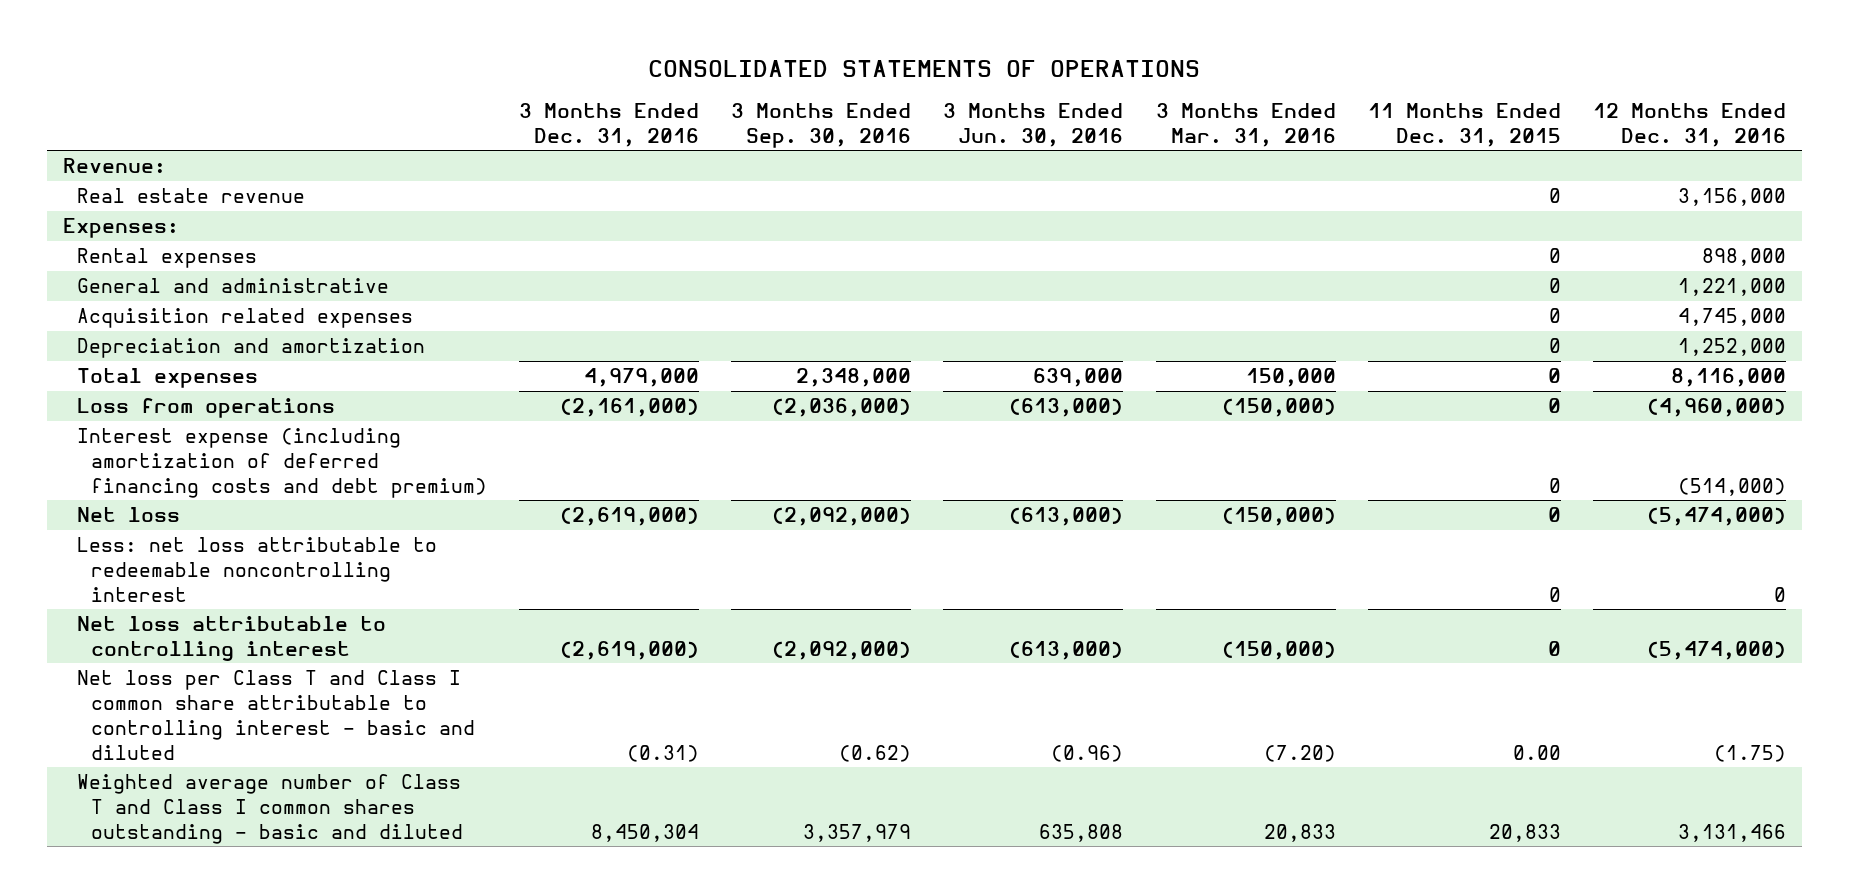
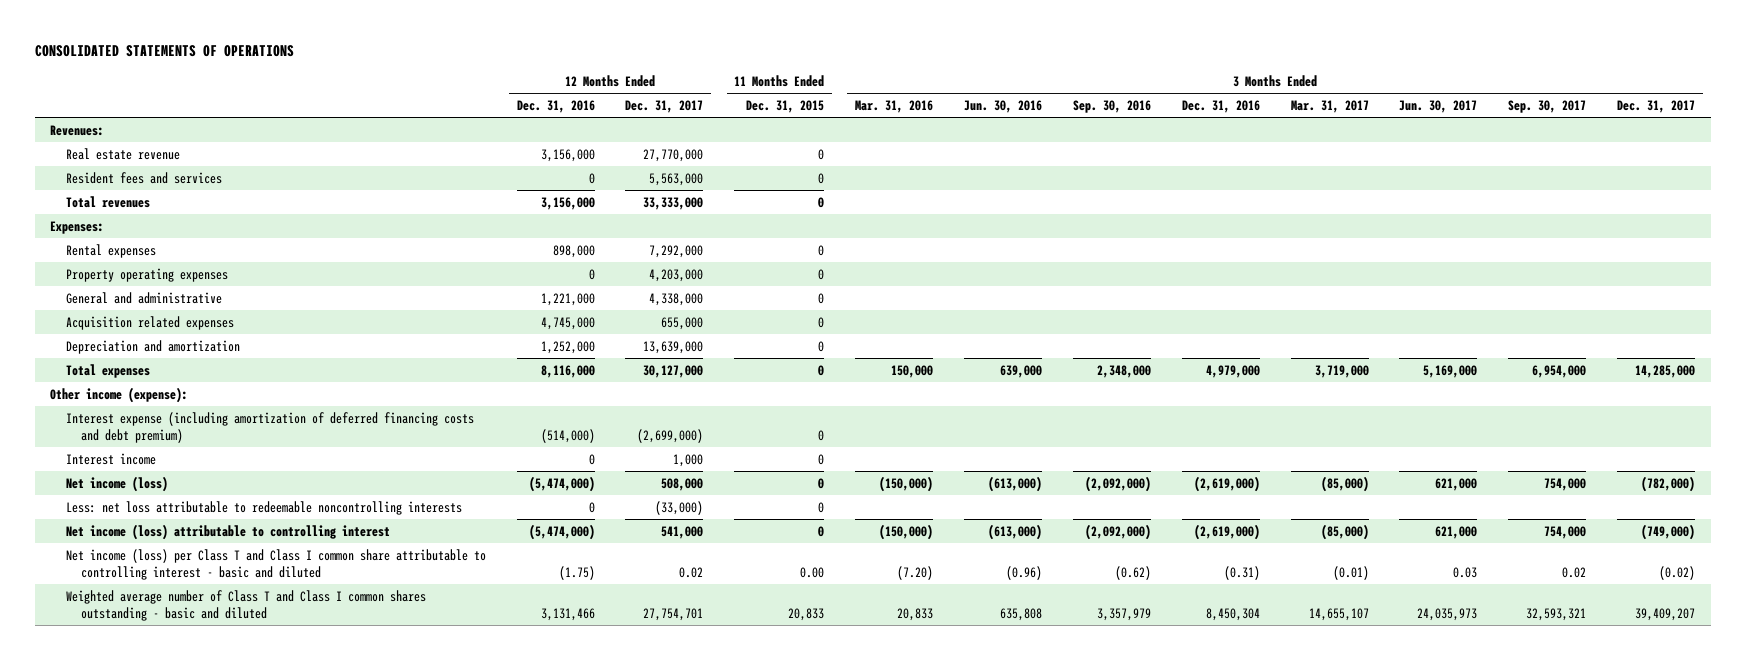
- | 3 Months Ended Dec. 31, 2016 | 3 Months Ended Sep. 30, 2016 | 3 Months Ended Jun. 30, 2016 | 3 Months Ended Mar. 31, 2016 | 11 Months Ended Dec. 31, 2015 | 12 Months Ended Dec. 31, 2016
+ | 12 Months Ended Dec. 31, 2016 | 12 Months Ended Dec. 31, 2017 | 11 Months Ended Dec. 31, 2015 | 3 Months Ended Mar. 31, 2016 | 3 Months Ended Jun. 30, 2016 | 3 Months Ended Sep. 30, 2016 | 3 Months Ended Dec. 31, 2016 | 3 Months Ended Mar. 31, 2017 | 3 Months Ended Jun. 30, 2017 | 3 Months Ended Sep. 30, 2017 | 3 Months Ended Dec. 31, 2017
- Revenue:
+ Revenues:
+ Resident fees and services | 0 | 5,563,000 | 0 | | | | | | | |
+ Total revenues | 3,156,000 | 33,333,000 | 0 | | | | | | | |
+ Property operating expenses | 0 | 4,203,000 | 0 | | | | | | | |
- Loss from operations | (2,161,000) | (2,036,000) | (613,000) | (150,000) | 0 | (4,960,000)
+ Other income (expense):
- Net loss | (2,619,000) | (2,092,000) | (613,000) | (150,000) | 0 | (5,474,000)
- Less: net loss attributable to redeemable noncontrolling interest | | | | | 0 | 0
- Net loss attributable to controlling interest | (2,619,000) | (2,092,000) | (613,000) | (150,000) | 0 | (5,474,000)
- Net loss per Class T and Class I common share attributable to controlling interest - basic and diluted | (0.31) | (0.62) | (0.96) | (7.20) | 0.00 | (1.75)
+ Interest income | 0 | 1,000 | 0 | | | | | | | |
+ Net income (loss) | (5,474,000) | 508,000 | 0 | (150,000) | (613,000) | (2,092,000) | (2,619,000) | (85,000) | 621,000 | 754,000 | (782,000)
+ Less: net loss attributable to redeemable noncontrolling interests | 0 | (33,000) | 0 | | | | | | | |
+ Net income (loss) attributable to controlling interest | (5,474,000) | 541,000 | 0 | (150,000) | (613,000) | (2,092,000) | (2,619,000) | (85,000) | 621,000 | 754,000 | (749,000)
+ Net income (loss) per Class T and Class I common share attributable to controlling interest - basic and diluted | (1.75) | 0.02 | 0.00 | (7.20) | (0.96) | (0.62) | (0.31) | (0.01) | 0.03 | 0.02 | (0.02)

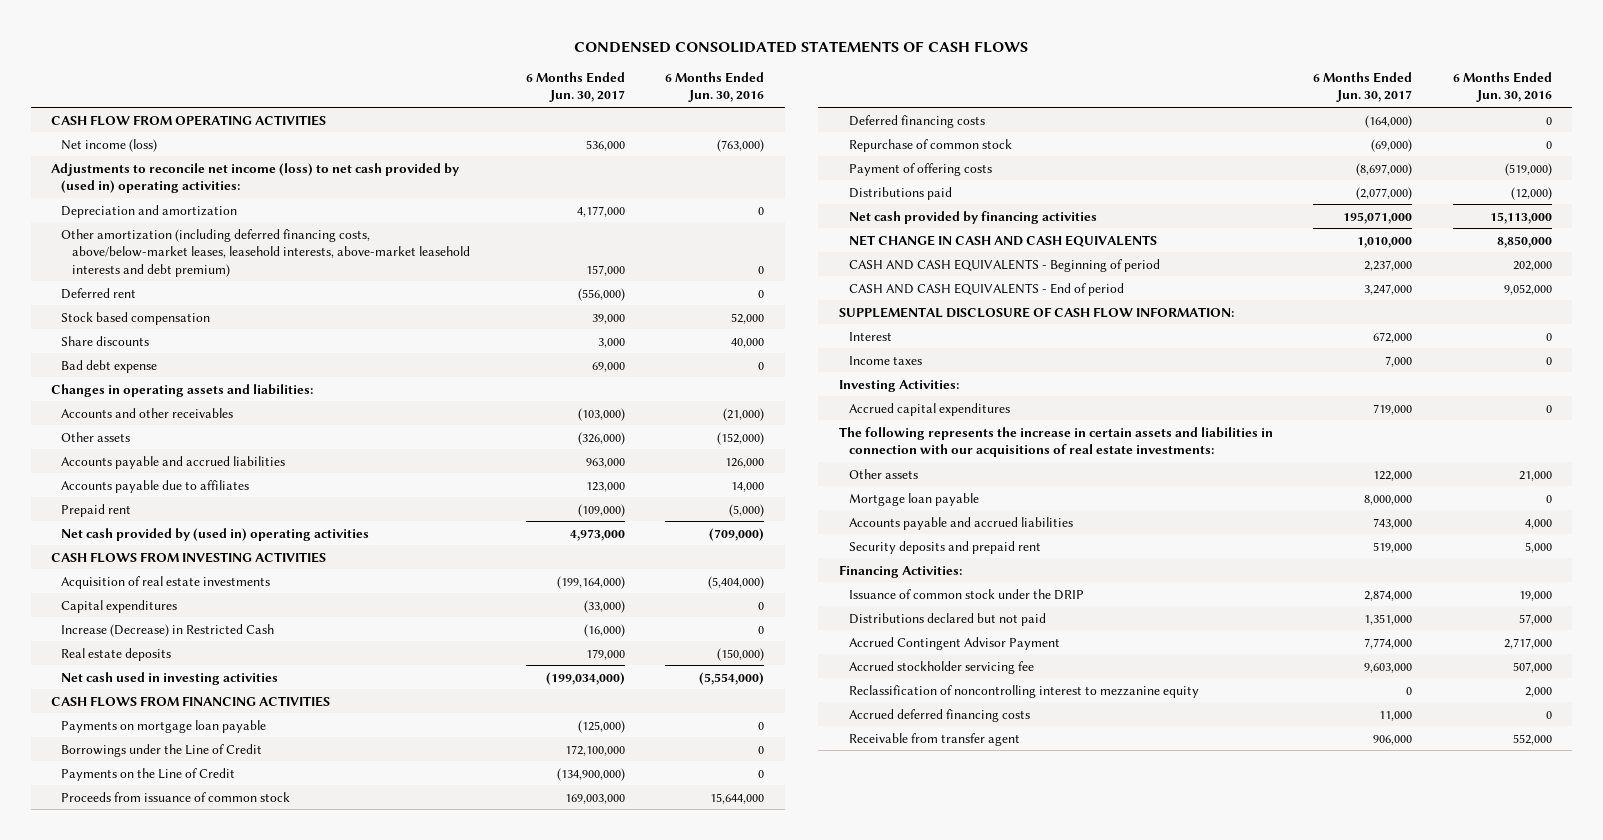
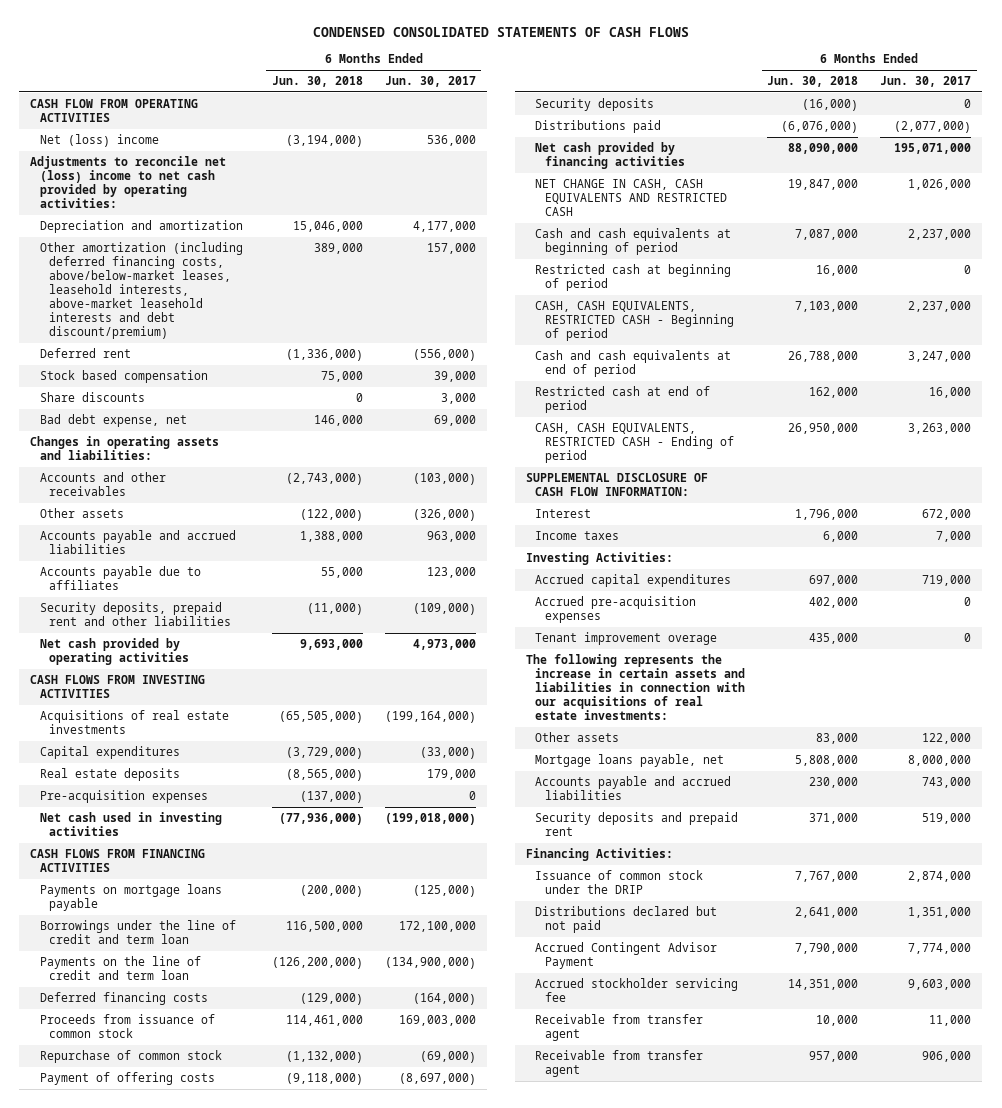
- | 6 Months Ended Jun. 30, 2017 | 6 Months Ended Jun. 30, 2016
+ | 6 Months Ended Jun. 30, 2018 | 6 Months Ended Jun. 30, 2017
- Net income (loss) | 536,000 | (763,000)
- Adjustments to reconcile net income (loss) to net cash provided by (used in) operating activities:
+ Net (loss) income | (3,194,000) | 536,000
+ Adjustments to reconcile net (loss) income to net cash provided by operating activities:
- Other amortization (including deferred financing costs, above/below-market leases, leasehold interests, above-market leasehold interests and debt premium) | 157,000 | 0
+ Other amortization (including deferred financing costs, above/below-market leases, leasehold interests, above-market leasehold interests and debt discount/premium) | 389,000 | 157,000
- Bad debt expense | 69,000 | 0
+ Bad debt expense, net | 146,000 | 69,000
- Prepaid rent | (109,000) | (5,000)
- Net cash provided by (used in) operating activities | 4,973,000 | (709,000)
+ Security deposits, prepaid rent and other liabilities | (11,000) | (109,000)
+ Net cash provided by operating activities | 9,693,000 | 4,973,000
- Acquisition of real estate investments | (199,164,000) | (5,404,000)
+ Acquisitions of real estate investments | (65,505,000) | (199,164,000)
- Increase (Decrease) in Restricted Cash | (16,000) | 0
- Net cash used in investing activities | (199,034,000) | (5,554,000)
+ Pre-acquisition expenses | (137,000) | 0
+ Net cash used in investing activities | (77,936,000) | (199,018,000)
- Payments on mortgage loan payable | (125,000) | 0
- Borrowings under the Line of Credit | 172,100,000 | 0
- Payments on the Line of Credit | (134,900,000) | 0
+ Payments on mortgage loans payable | (200,000) | (125,000)
+ Borrowings under the line of credit and term loan | 116,500,000 | 172,100,000
+ Payments on the line of credit and term loan | (126,200,000) | (134,900,000)
moved down: Proceeds from issuance of common stock | 114,461,000 | 169,003,000
+ Security deposits | (16,000) | 0
- NET CHANGE IN CASH AND CASH EQUIVALENTS | 1,010,000 | 8,850,000
- CASH AND CASH EQUIVALENTS - Beginning of period | 2,237,000 | 202,000
- CASH AND CASH EQUIVALENTS - End of period | 3,247,000 | 9,052,000
+ NET CHANGE IN CASH, CASH EQUIVALENTS AND RESTRICTED CASH | 19,847,000 | 1,026,000
+ Cash and cash equivalents at beginning of period | 7,087,000 | 2,237,000
+ Restricted cash at beginning of period | 16,000 | 0
+ CASH, CASH EQUIVALENTS, RESTRICTED CASH - Beginning of period | 7,103,000 | 2,237,000
+ Cash and cash equivalents at end of period | 26,788,000 | 3,247,000
+ Restricted cash at end of period | 162,000 | 16,000
+ CASH, CASH EQUIVALENTS, RESTRICTED CASH - Ending of period | 26,950,000 | 3,263,000
+ Accrued pre-acquisition expenses | 402,000 | 0
+ Tenant improvement overage | 435,000 | 0
- Mortgage loan payable | 8,000,000 | 0
+ Mortgage loans payable, net | 5,808,000 | 8,000,000
- Reclassification of noncontrolling interest to mezzanine equity | 0 | 2,000
- Accrued deferred financing costs | 11,000 | 0
+ Receivable from transfer agent | 10,000 | 11,000

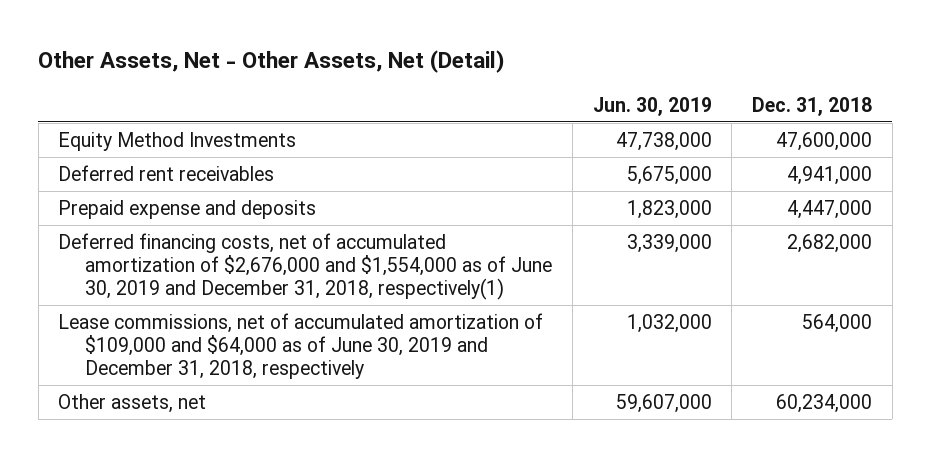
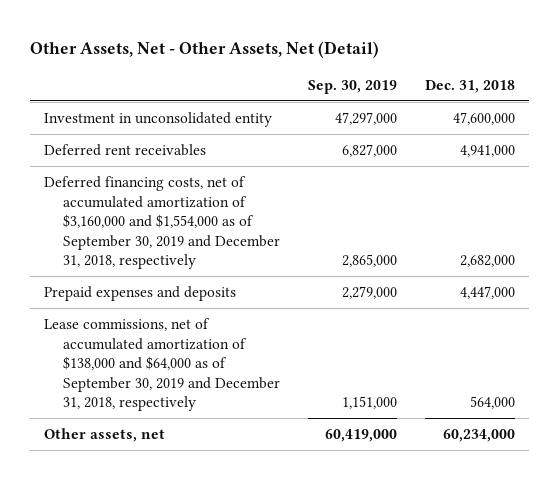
- | Jun. 30, 2019 | Dec. 31, 2018
+ | Sep. 30, 2019 | Dec. 31, 2018
- Equity Method Investments | 47,738,000 | 47,600,000
+ Investment in unconsolidated entity | 47,297,000 | 47,600,000
- Prepaid expense and deposits | 1,823,000 | 4,447,000
- Deferred financing costs, net of accumulated amortization of $2,676,000 and $1,554,000 as of June 30, 2019 and December 31, 2018, respectively(1) | 3,339,000 | 2,682,000
- Lease commissions, net of accumulated amortization of $109,000 and $64,000 as of June 30, 2019 and December 31, 2018, respectively | 1,032,000 | 564,000
+ Deferred financing costs, net of accumulated amortization of $3,160,000 and $1,554,000 as of September 30, 2019 and December 31, 2018, respectively | 2,865,000 | 2,682,000
+ Prepaid expenses and deposits | 2,279,000 | 4,447,000
+ Lease commissions, net of accumulated amortization of $138,000 and $64,000 as of September 30, 2019 and December 31, 2018, respectively | 1,151,000 | 564,000

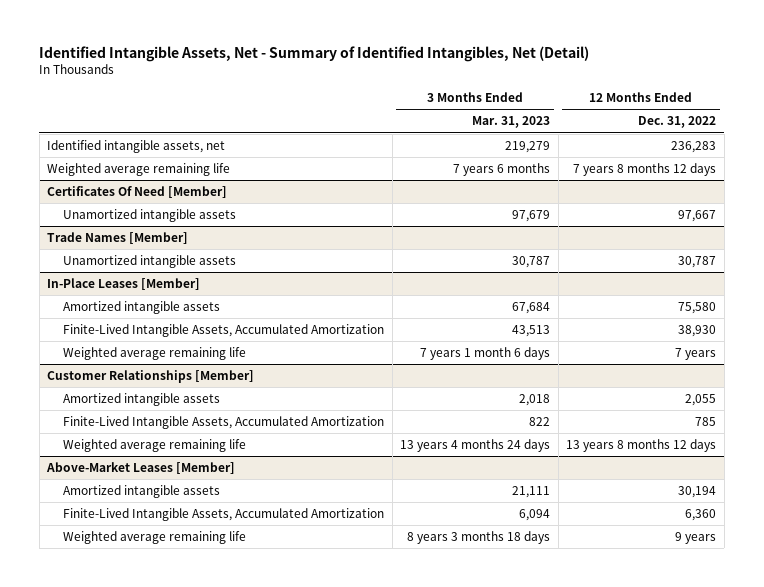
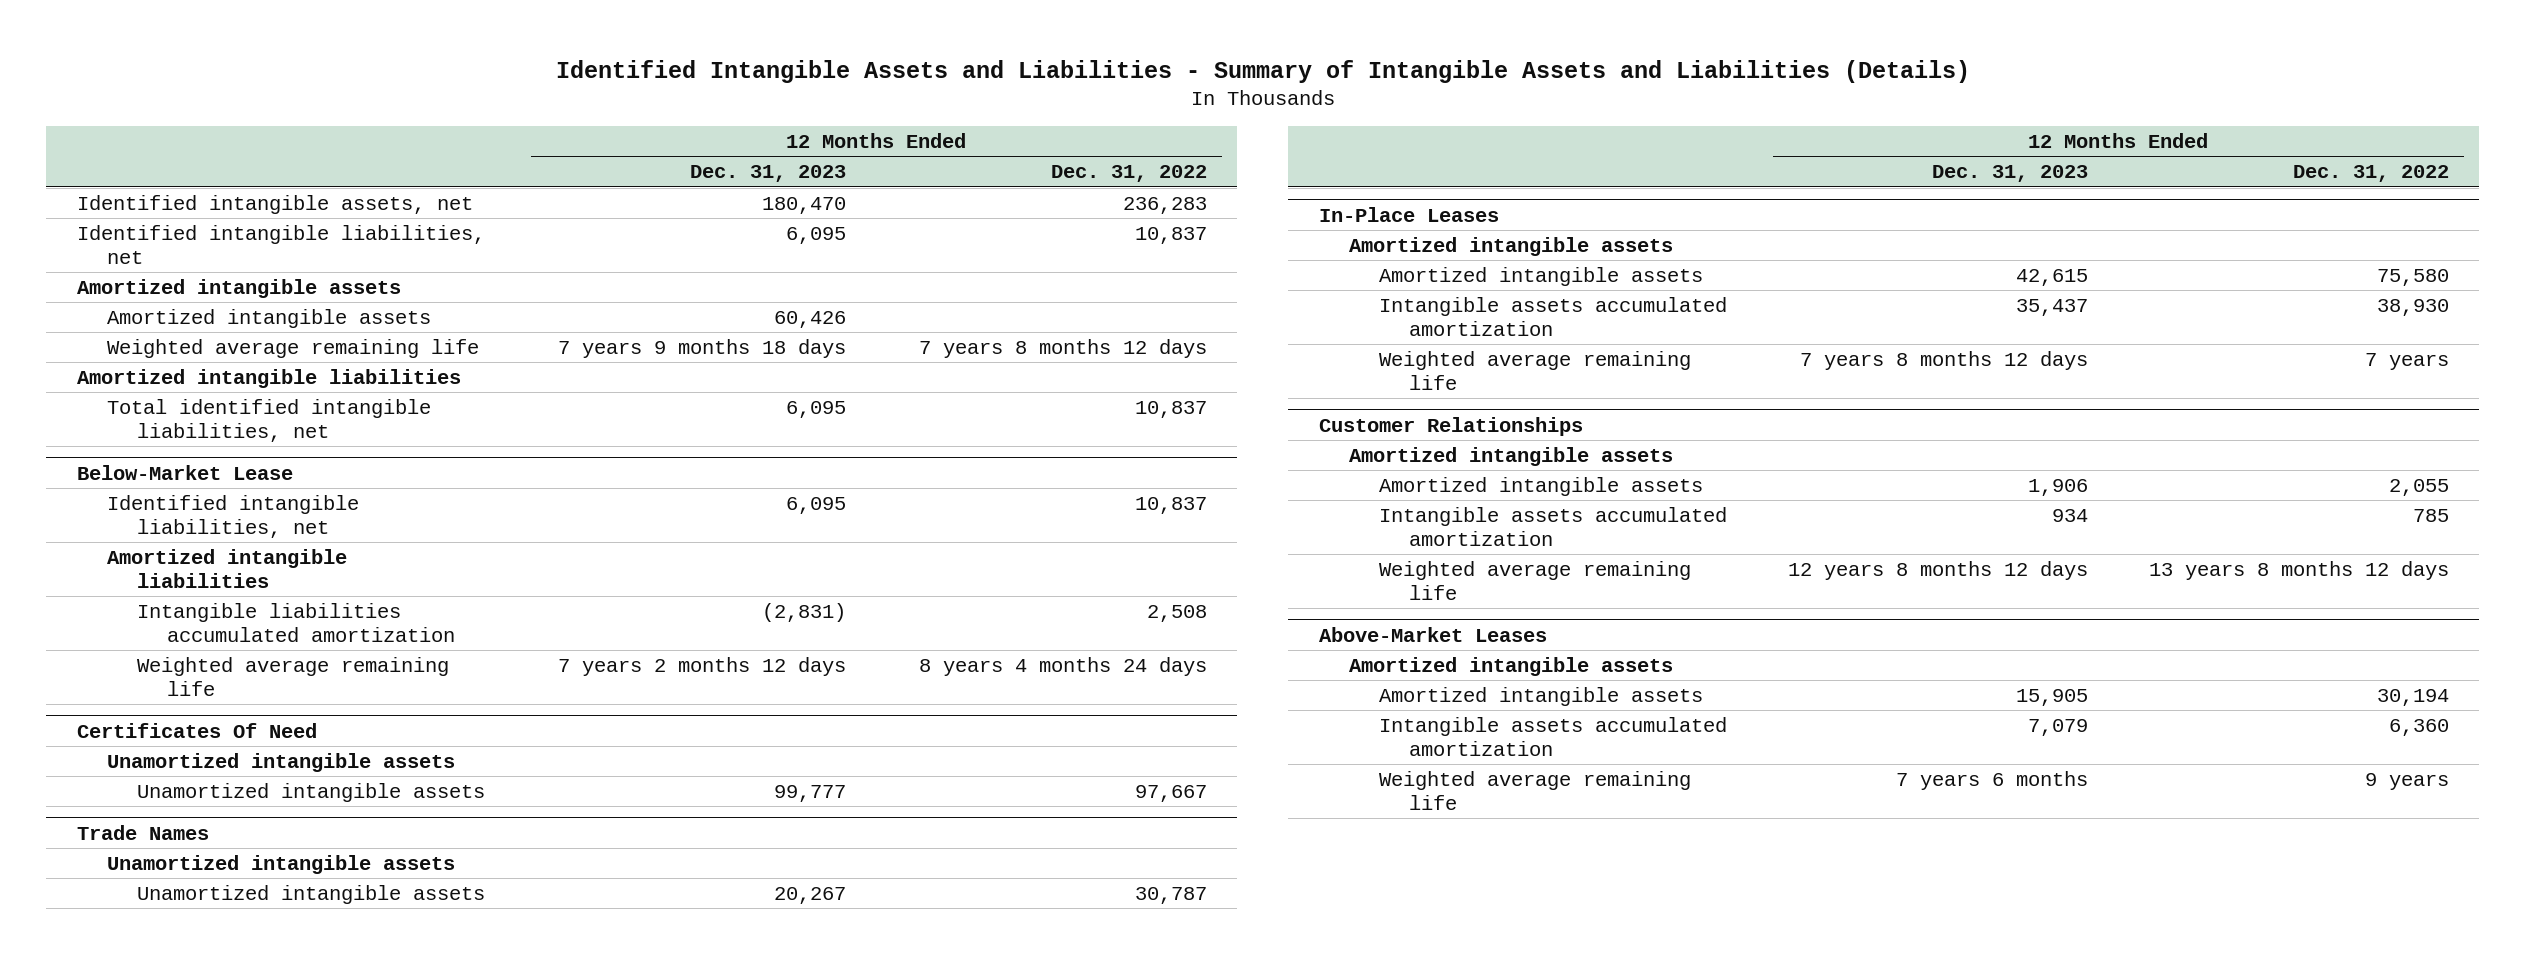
- Identified Intangible Assets, Net - Summary of Identified Intangibles, Net (Detail)
+ Identified Intangible Assets and Liabilities - Summary of Intangible Assets and Liabilities (Details)
- | 3 Months Ended Mar. 31, 2023 | 12 Months Ended Dec. 31, 2022
+ | 12 Months Ended Dec. 31, 2023 | 12 Months Ended Dec. 31, 2022
+ Identified intangible liabilities, net | 6,095 | 10,837
+ Amortized intangible assets
+ Amortized intangible assets | 60,426 |
- Certificates Of Need [Member]
+ Amortized intangible liabilities
+ Total identified intangible liabilities, net | 6,095 | 10,837
+ Below-Market Lease
+ Identified intangible liabilities, net | 6,095 | 10,837
+ Amortized intangible liabilities
+ Intangible liabilities accumulated amortization | (2,831) | 2,508
+ Weighted average remaining life | 7 years 2 months 12 days | 8 years 4 months 24 days
+ Certificates Of Need
+ Unamortized intangible assets
- Trade Names [Member]
+ Trade Names
+ Unamortized intangible assets
- In-Place Leases [Member]
+ In-Place Leases
+ Amortized intangible assets
- Finite-Lived Intangible Assets, Accumulated Amortization | 43,513 | 38,930
+ Intangible assets accumulated amortization | 35,437 | 38,930
- Customer Relationships [Member]
+ Customer Relationships
+ Amortized intangible assets
- Finite-Lived Intangible Assets, Accumulated Amortization | 822 | 785
+ Intangible assets accumulated amortization | 934 | 785
- Above-Market Leases [Member]
+ Above-Market Leases
+ Amortized intangible assets
- Finite-Lived Intangible Assets, Accumulated Amortization | 6,094 | 6,360
+ Intangible assets accumulated amortization | 7,079 | 6,360

